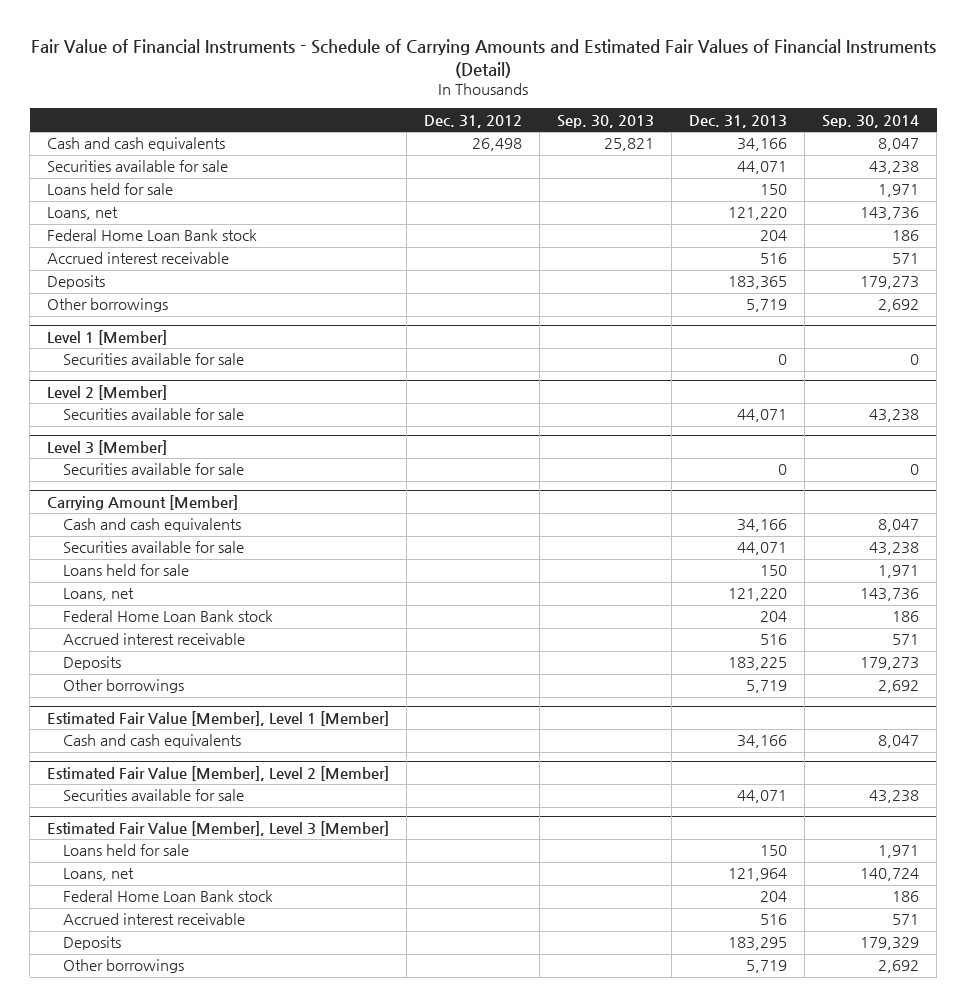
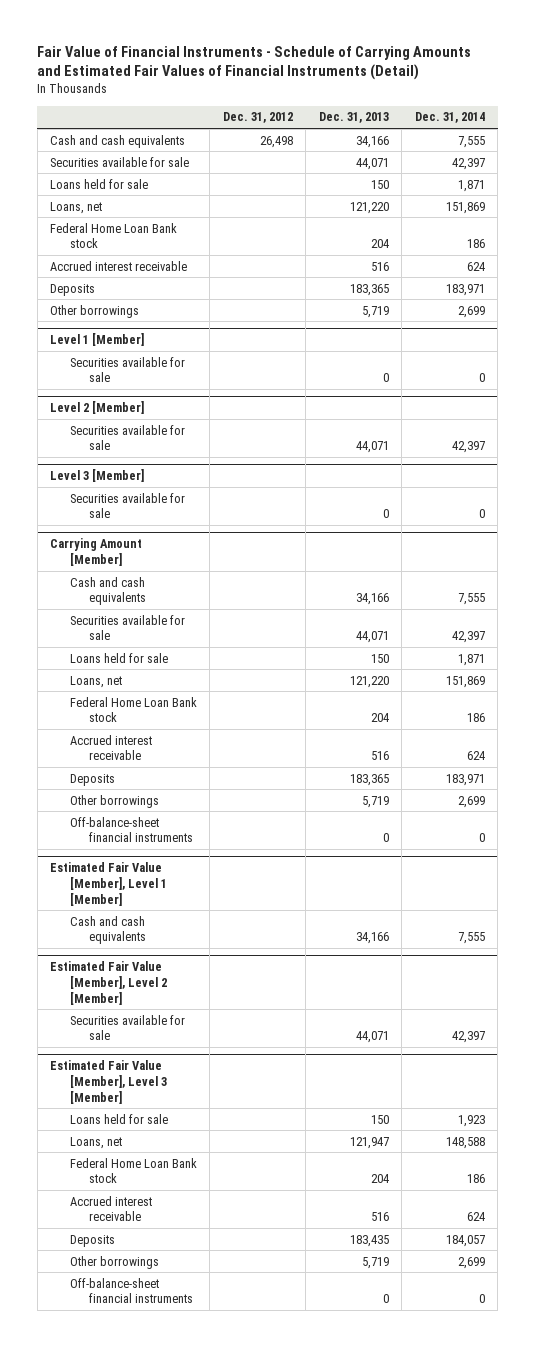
- | Dec. 31, 2012 | Sep. 30, 2013 | Dec. 31, 2013 | Sep. 30, 2014
+ | Dec. 31, 2012 | Dec. 31, 2013 | Dec. 31, 2014
@ Carrying Amount [Member]
- Deposits | | | 183,225 | 179,273
+ Deposits | | 183,365 | 183,971
+ Off-balance-sheet financial instruments | | 0 | 0
@ Estimated Fair Value [Member], Level 3 [Member]
- Loans, net | | | 121,964 | 140,724
+ Loans, net | | 121,947 | 148,588
- Deposits | | | 183,295 | 179,329
+ Deposits | | 183,435 | 184,057
+ Off-balance-sheet financial instruments | | 0 | 0

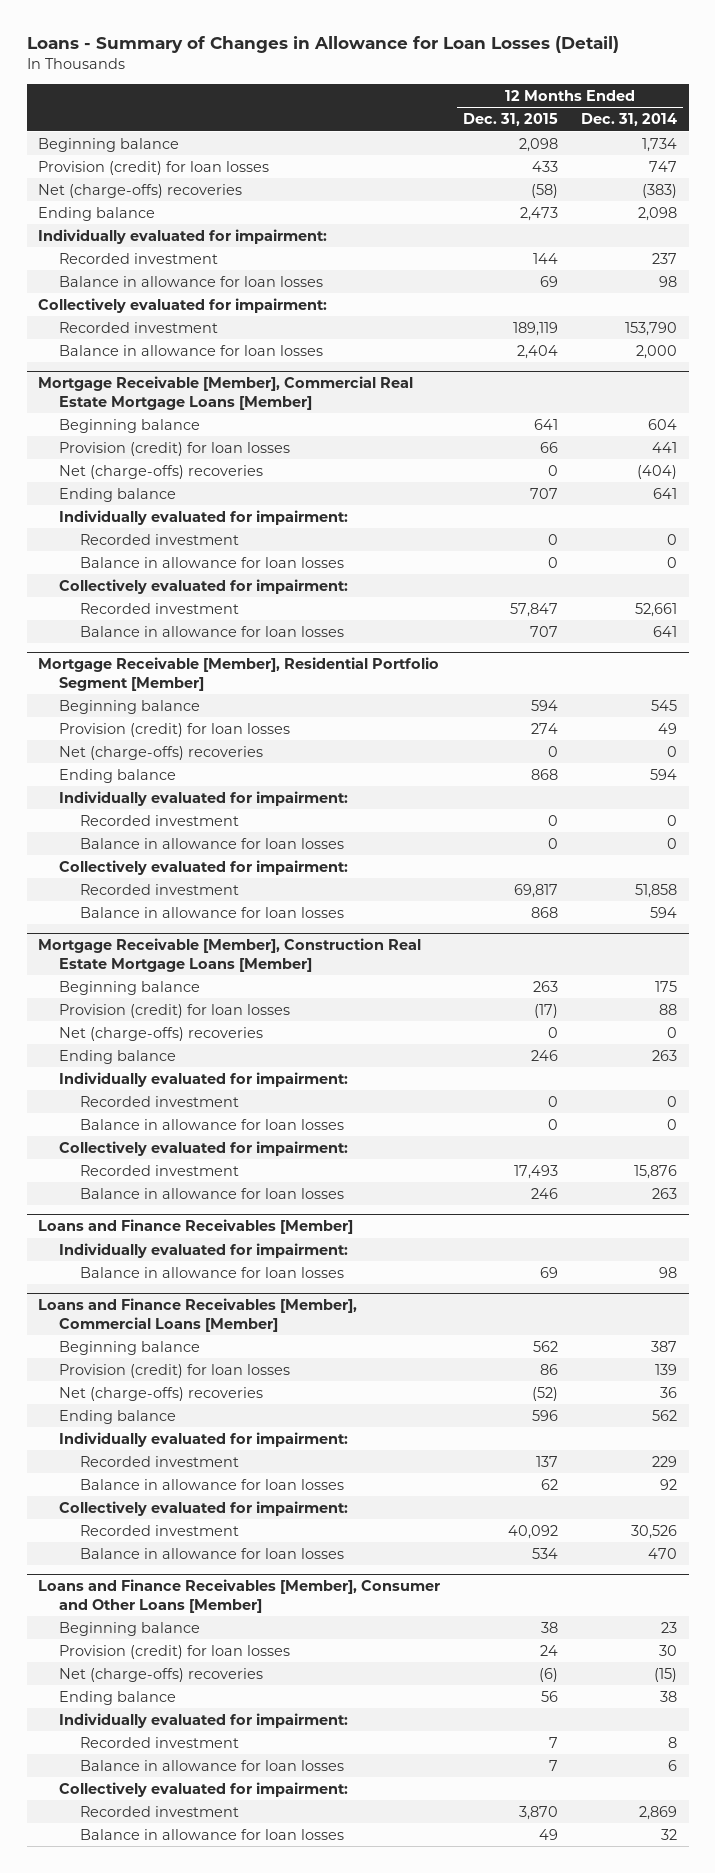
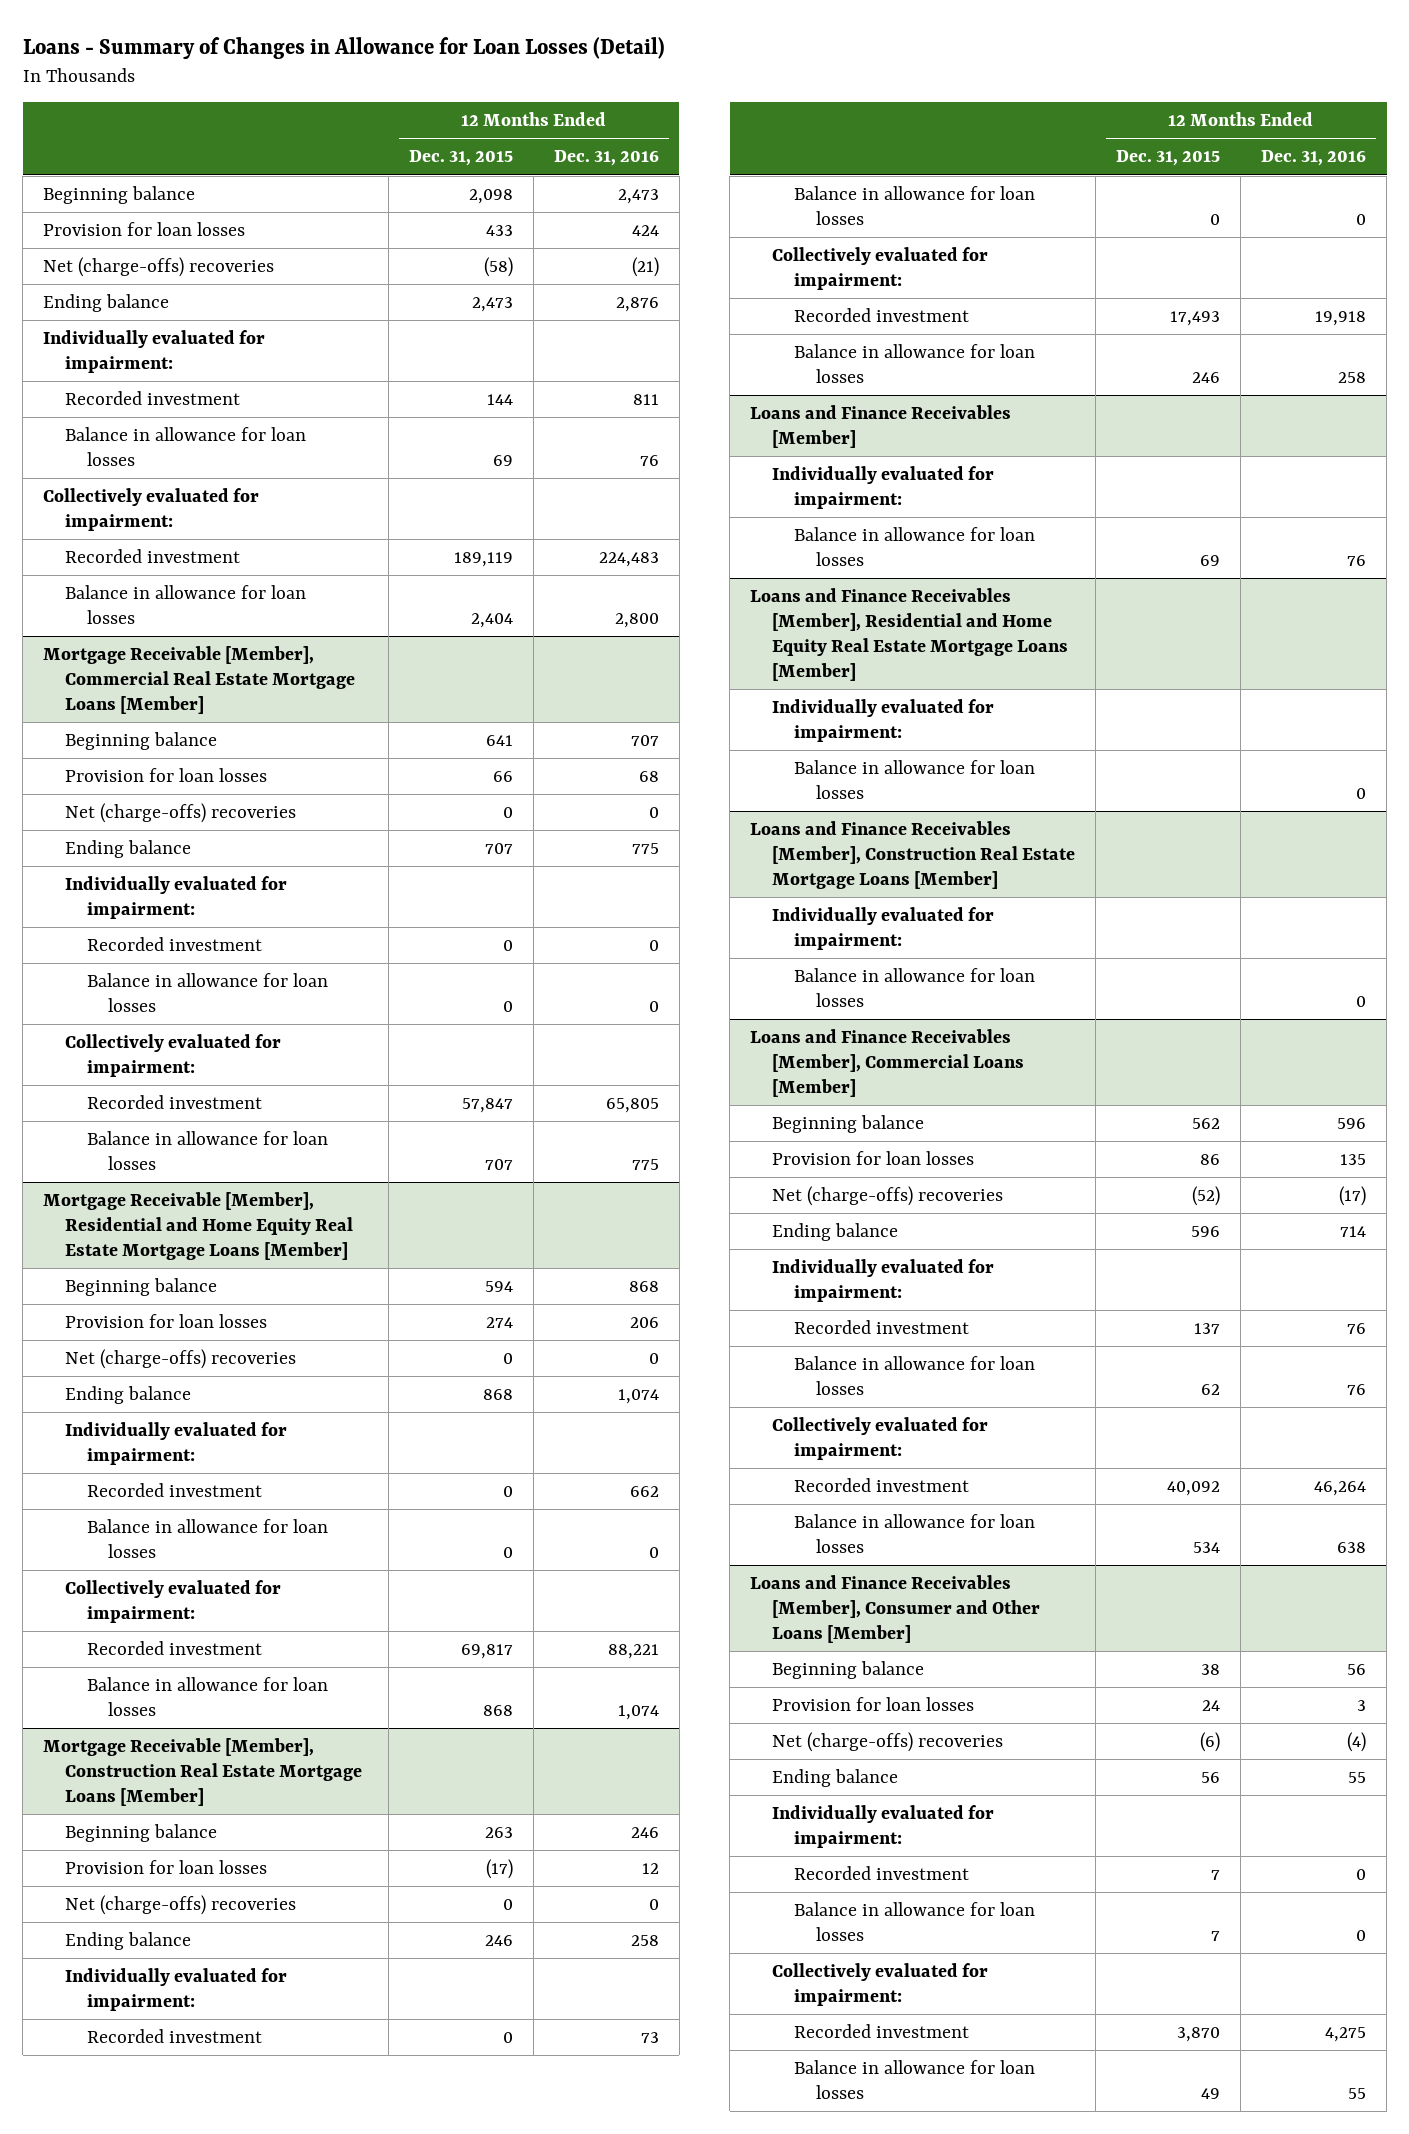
- | 12 Months Ended Dec. 31, 2015 | 12 Months Ended Dec. 31, 2014
+ | 12 Months Ended Dec. 31, 2015 | 12 Months Ended Dec. 31, 2016
- Provision (credit) for loan losses | 433 | 747
+ Provision for loan losses | 433 | 424
@ Mortgage Receivable [Member], Commercial Real Estate Mortgage Loans [Member]
- Provision (credit) for loan losses | 66 | 441
+ Provision for loan losses | 66 | 68
- Mortgage Receivable [Member], Residential Portfolio Segment [Member]
+ Mortgage Receivable [Member], Residential and Home Equity Real Estate Mortgage Loans [Member]
- Provision (credit) for loan losses | 274 | 49
+ Provision for loan losses | 274 | 206
@ Mortgage Receivable [Member], Construction Real Estate Mortgage Loans [Member]
- Provision (credit) for loan losses | (17) | 88
+ Provision for loan losses | (17) | 12
+ Loans and Finance Receivables [Member], Residential and Home Equity Real Estate Mortgage Loans [Member]
+ Individually evaluated for impairment:
+ Balance in allowance for loan losses | | 0
+ Loans and Finance Receivables [Member], Construction Real Estate Mortgage Loans [Member]
+ Individually evaluated for impairment:
+ Balance in allowance for loan losses | | 0
@ Loans and Finance Receivables [Member], Commercial Loans [Member]
- Provision (credit) for loan losses | 86 | 139
+ Provision for loan losses | 86 | 135
@ Loans and Finance Receivables [Member], Consumer and Other Loans [Member]
- Provision (credit) for loan losses | 24 | 30
+ Provision for loan losses | 24 | 3

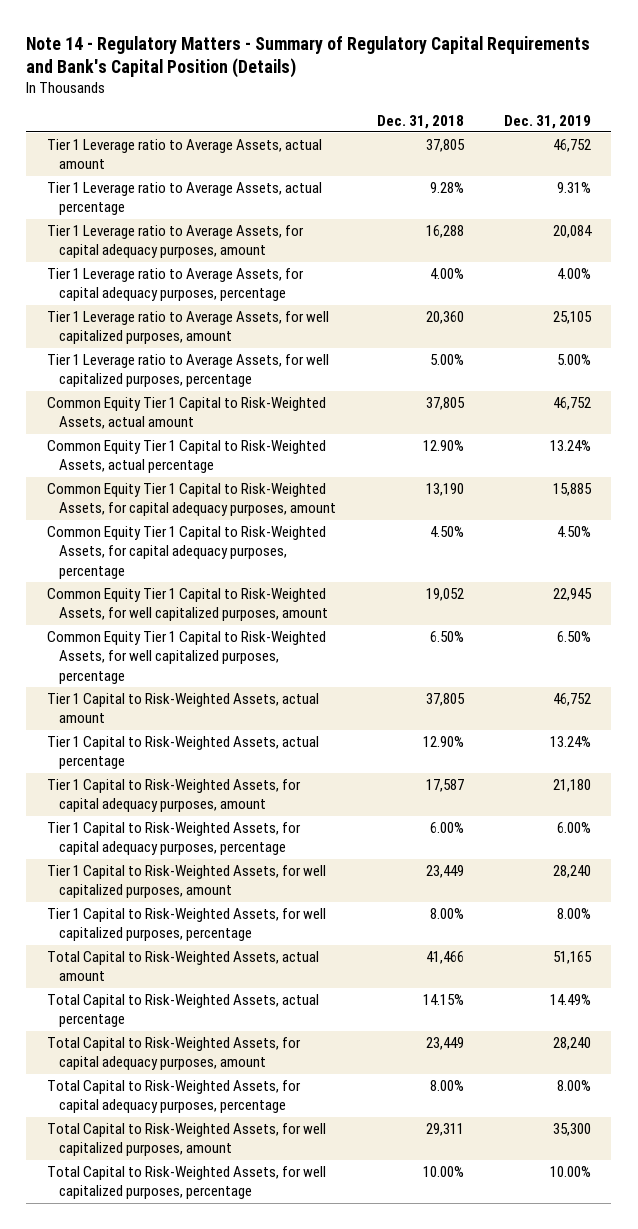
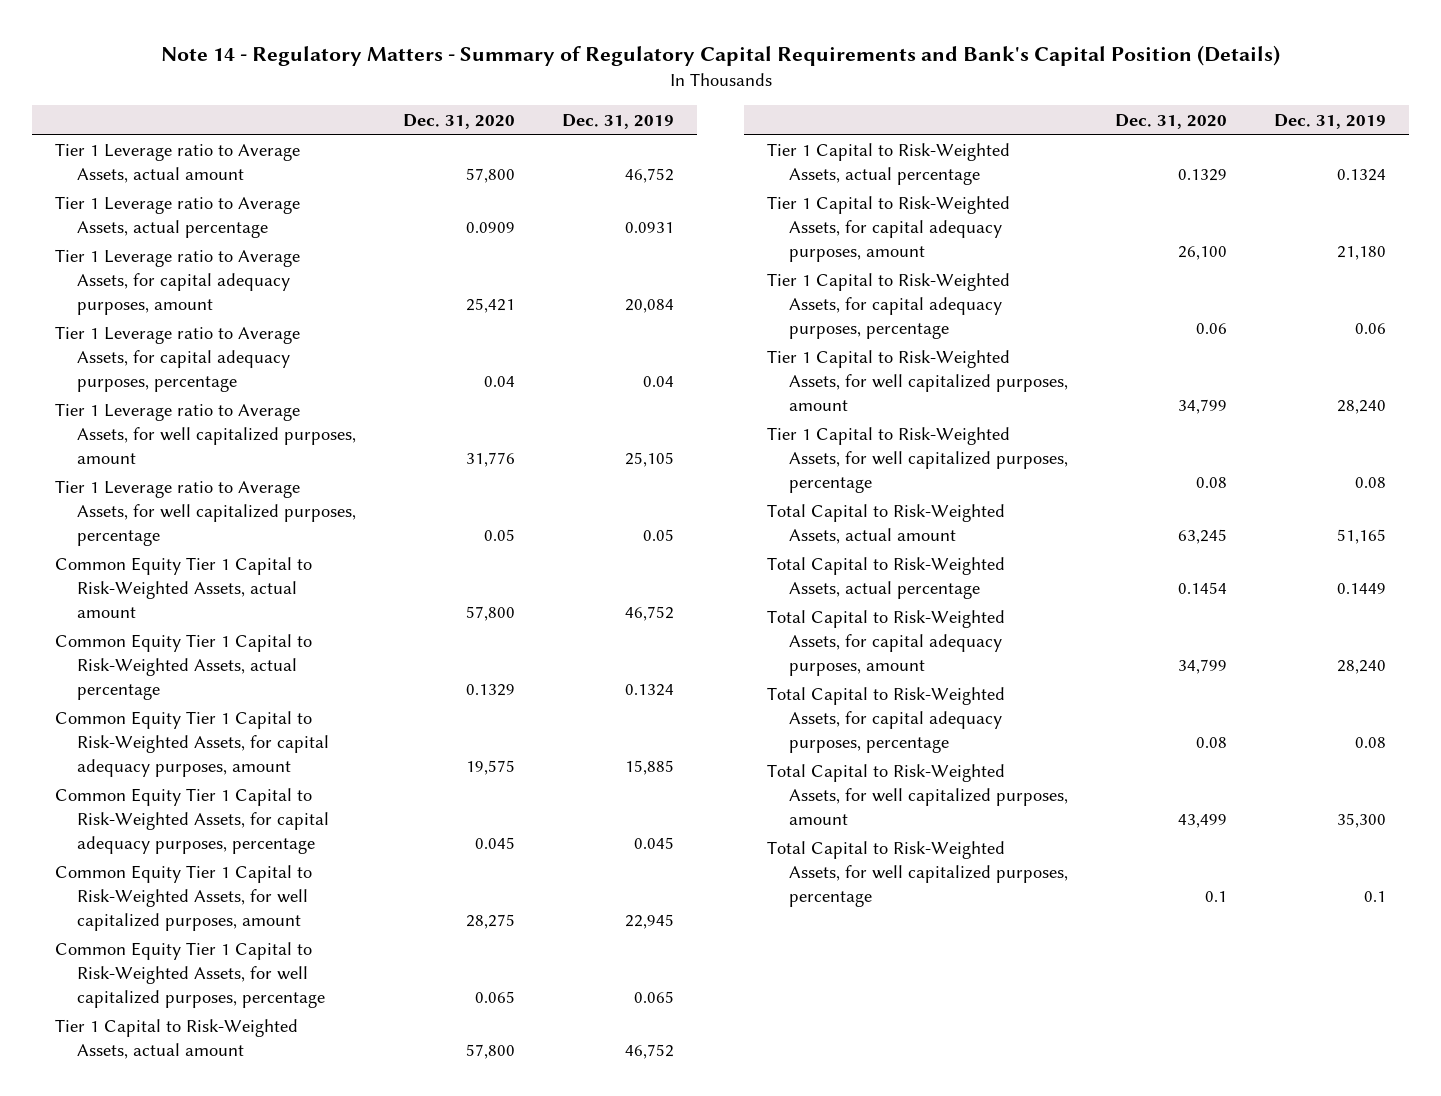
- | Dec. 31, 2018 | Dec. 31, 2019
+ | Dec. 31, 2020 | Dec. 31, 2019
- Tier 1 Leverage ratio to Average Assets, actual percentage | 9.28% | 9.31%
+ Tier 1 Leverage ratio to Average Assets, actual percentage | 0.0909 | 0.0931
- Tier 1 Leverage ratio to Average Assets, for capital adequacy purposes, percentage | 4.00% | 4.00%
+ Tier 1 Leverage ratio to Average Assets, for capital adequacy purposes, percentage | 0.04 | 0.04
- Tier 1 Leverage ratio to Average Assets, for well capitalized purposes, percentage | 5.00% | 5.00%
+ Tier 1 Leverage ratio to Average Assets, for well capitalized purposes, percentage | 0.05 | 0.05
- Common Equity Tier 1 Capital to Risk-Weighted Assets, actual percentage | 12.90% | 13.24%
+ Common Equity Tier 1 Capital to Risk-Weighted Assets, actual percentage | 0.1329 | 0.1324
- Common Equity Tier 1 Capital to Risk-Weighted Assets, for capital adequacy purposes, percentage | 4.50% | 4.50%
+ Common Equity Tier 1 Capital to Risk-Weighted Assets, for capital adequacy purposes, percentage | 0.045 | 0.045
- Common Equity Tier 1 Capital to Risk-Weighted Assets, for well capitalized purposes, percentage | 6.50% | 6.50%
+ Common Equity Tier 1 Capital to Risk-Weighted Assets, for well capitalized purposes, percentage | 0.065 | 0.065
- Tier 1 Capital to Risk-Weighted Assets, actual percentage | 12.90% | 13.24%
+ Tier 1 Capital to Risk-Weighted Assets, actual percentage | 0.1329 | 0.1324
- Tier 1 Capital to Risk-Weighted Assets, for capital adequacy purposes, percentage | 6.00% | 6.00%
+ Tier 1 Capital to Risk-Weighted Assets, for capital adequacy purposes, percentage | 0.06 | 0.06
- Tier 1 Capital to Risk-Weighted Assets, for well capitalized purposes, percentage | 8.00% | 8.00%
+ Tier 1 Capital to Risk-Weighted Assets, for well capitalized purposes, percentage | 0.08 | 0.08
- Total Capital to Risk-Weighted Assets, actual percentage | 14.15% | 14.49%
+ Total Capital to Risk-Weighted Assets, actual percentage | 0.1454 | 0.1449
- Total Capital to Risk-Weighted Assets, for capital adequacy purposes, percentage | 8.00% | 8.00%
+ Total Capital to Risk-Weighted Assets, for capital adequacy purposes, percentage | 0.08 | 0.08
- Total Capital to Risk-Weighted Assets, for well capitalized purposes, percentage | 10.00% | 10.00%
+ Total Capital to Risk-Weighted Assets, for well capitalized purposes, percentage | 0.1 | 0.1

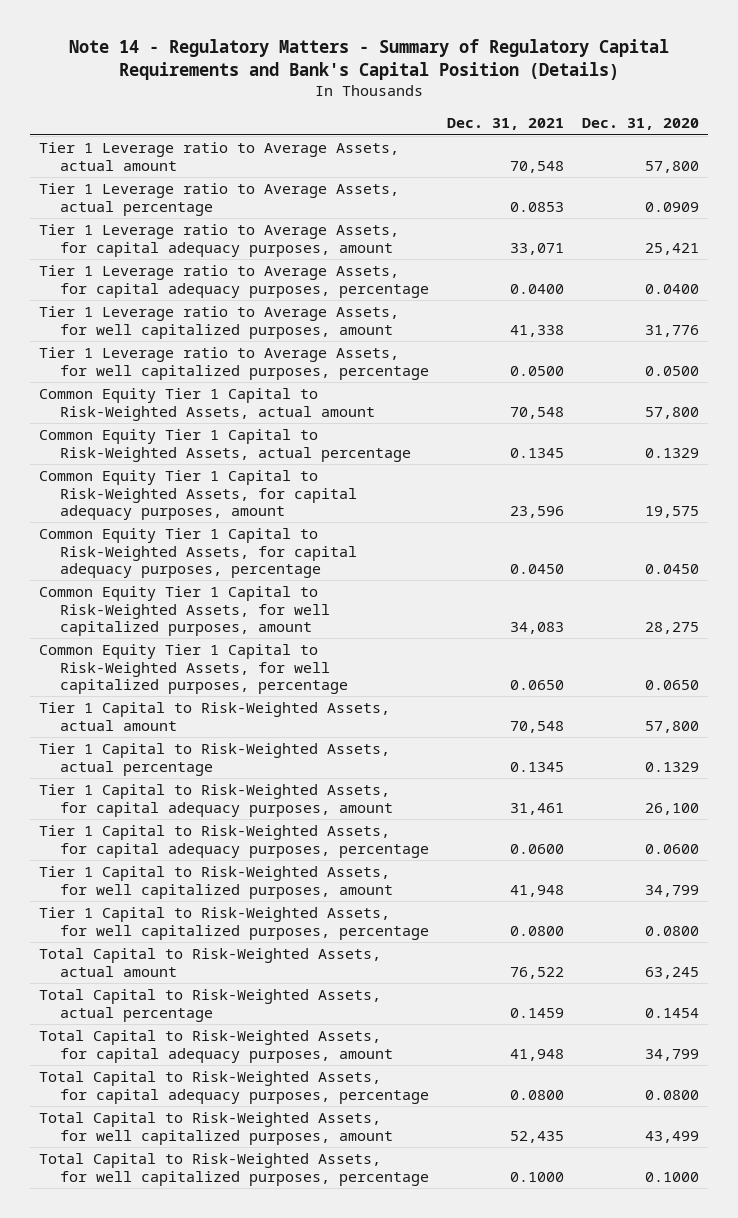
- | Dec. 31, 2020 | Dec. 31, 2019
+ | Dec. 31, 2021 | Dec. 31, 2020
- Tier 1 Leverage ratio to Average Assets, for capital adequacy purposes, percentage | 0.04 | 0.04
+ Tier 1 Leverage ratio to Average Assets, for capital adequacy purposes, percentage | 0.0400 | 0.0400
- Tier 1 Leverage ratio to Average Assets, for well capitalized purposes, percentage | 0.05 | 0.05
+ Tier 1 Leverage ratio to Average Assets, for well capitalized purposes, percentage | 0.0500 | 0.0500
- Common Equity Tier 1 Capital to Risk-Weighted Assets, for capital adequacy purposes, percentage | 0.045 | 0.045
+ Common Equity Tier 1 Capital to Risk-Weighted Assets, for capital adequacy purposes, percentage | 0.0450 | 0.0450
- Common Equity Tier 1 Capital to Risk-Weighted Assets, for well capitalized purposes, percentage | 0.065 | 0.065
+ Common Equity Tier 1 Capital to Risk-Weighted Assets, for well capitalized purposes, percentage | 0.0650 | 0.0650
- Tier 1 Capital to Risk-Weighted Assets, for capital adequacy purposes, percentage | 0.06 | 0.06
+ Tier 1 Capital to Risk-Weighted Assets, for capital adequacy purposes, percentage | 0.0600 | 0.0600
- Tier 1 Capital to Risk-Weighted Assets, for well capitalized purposes, percentage | 0.08 | 0.08
+ Tier 1 Capital to Risk-Weighted Assets, for well capitalized purposes, percentage | 0.0800 | 0.0800
- Total Capital to Risk-Weighted Assets, for capital adequacy purposes, percentage | 0.08 | 0.08
+ Total Capital to Risk-Weighted Assets, for capital adequacy purposes, percentage | 0.0800 | 0.0800
- Total Capital to Risk-Weighted Assets, for well capitalized purposes, percentage | 0.1 | 0.1
+ Total Capital to Risk-Weighted Assets, for well capitalized purposes, percentage | 0.1000 | 0.1000

